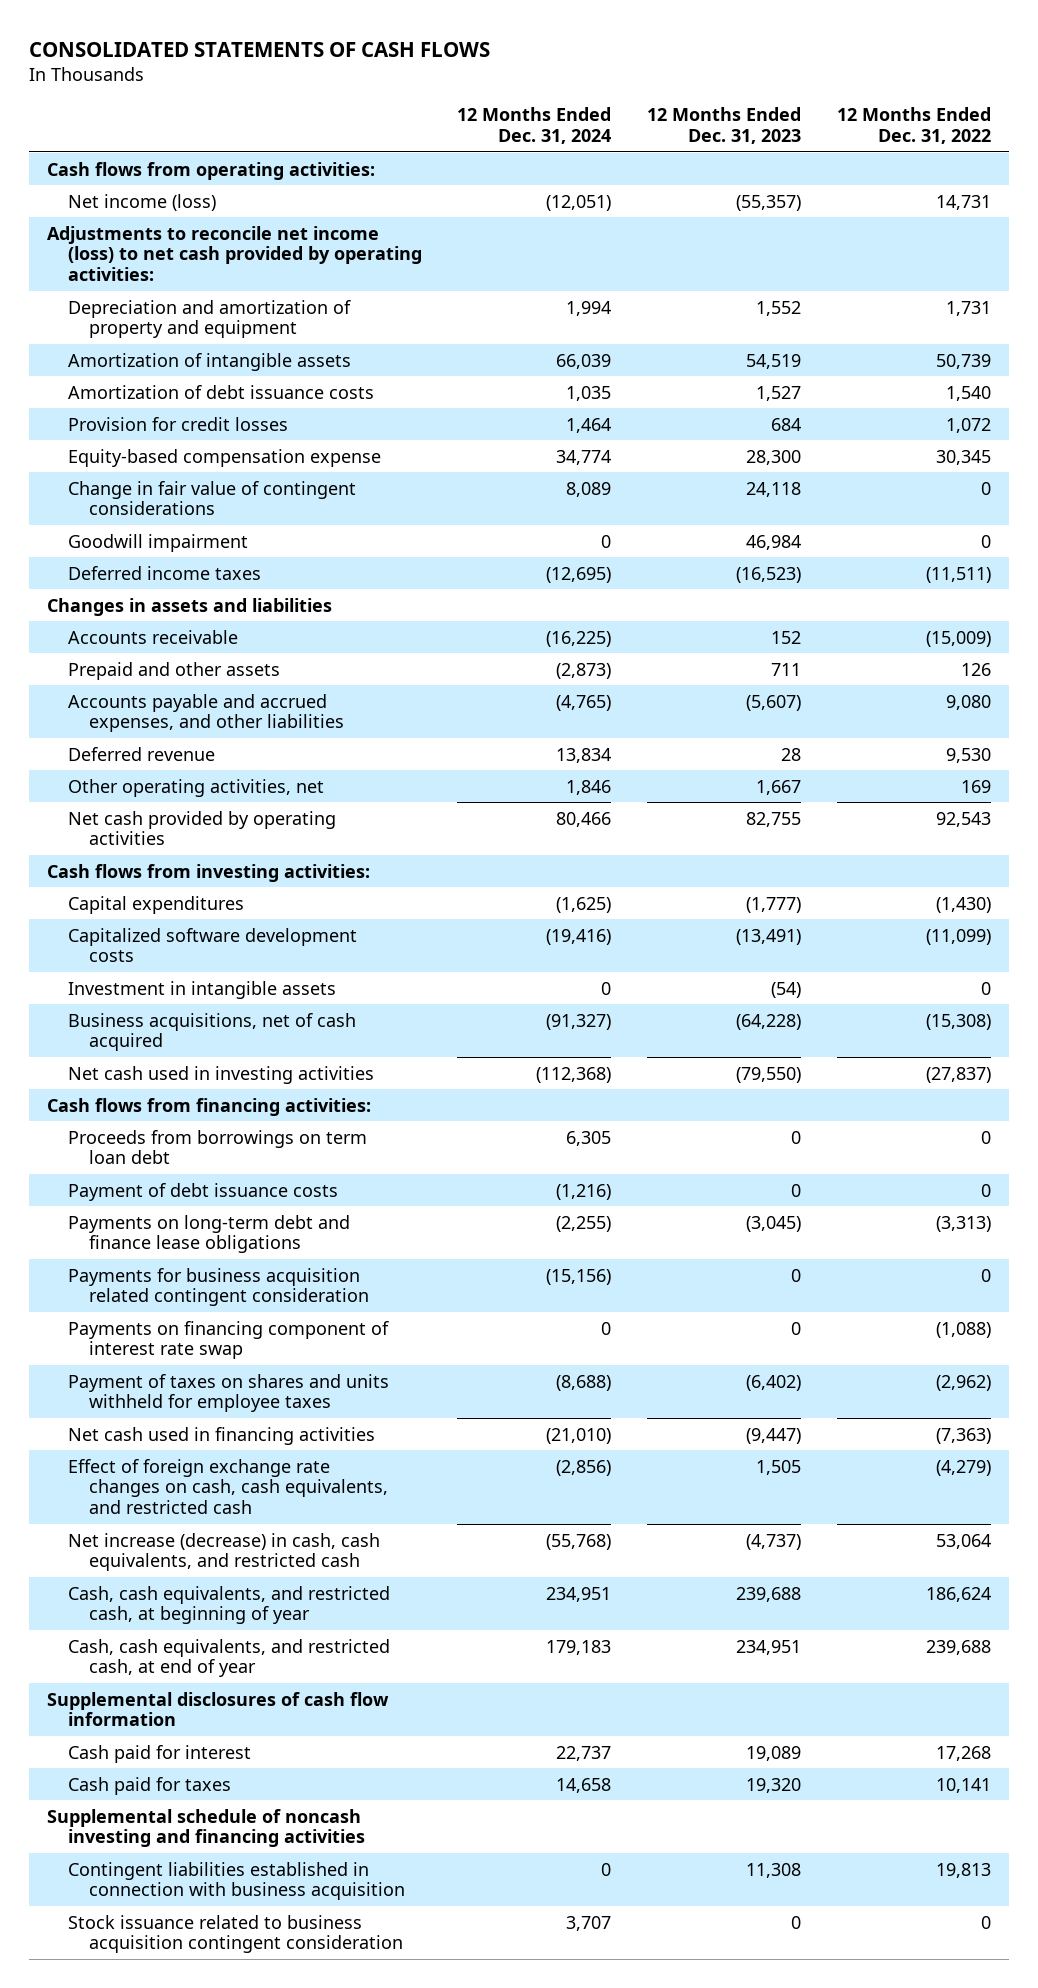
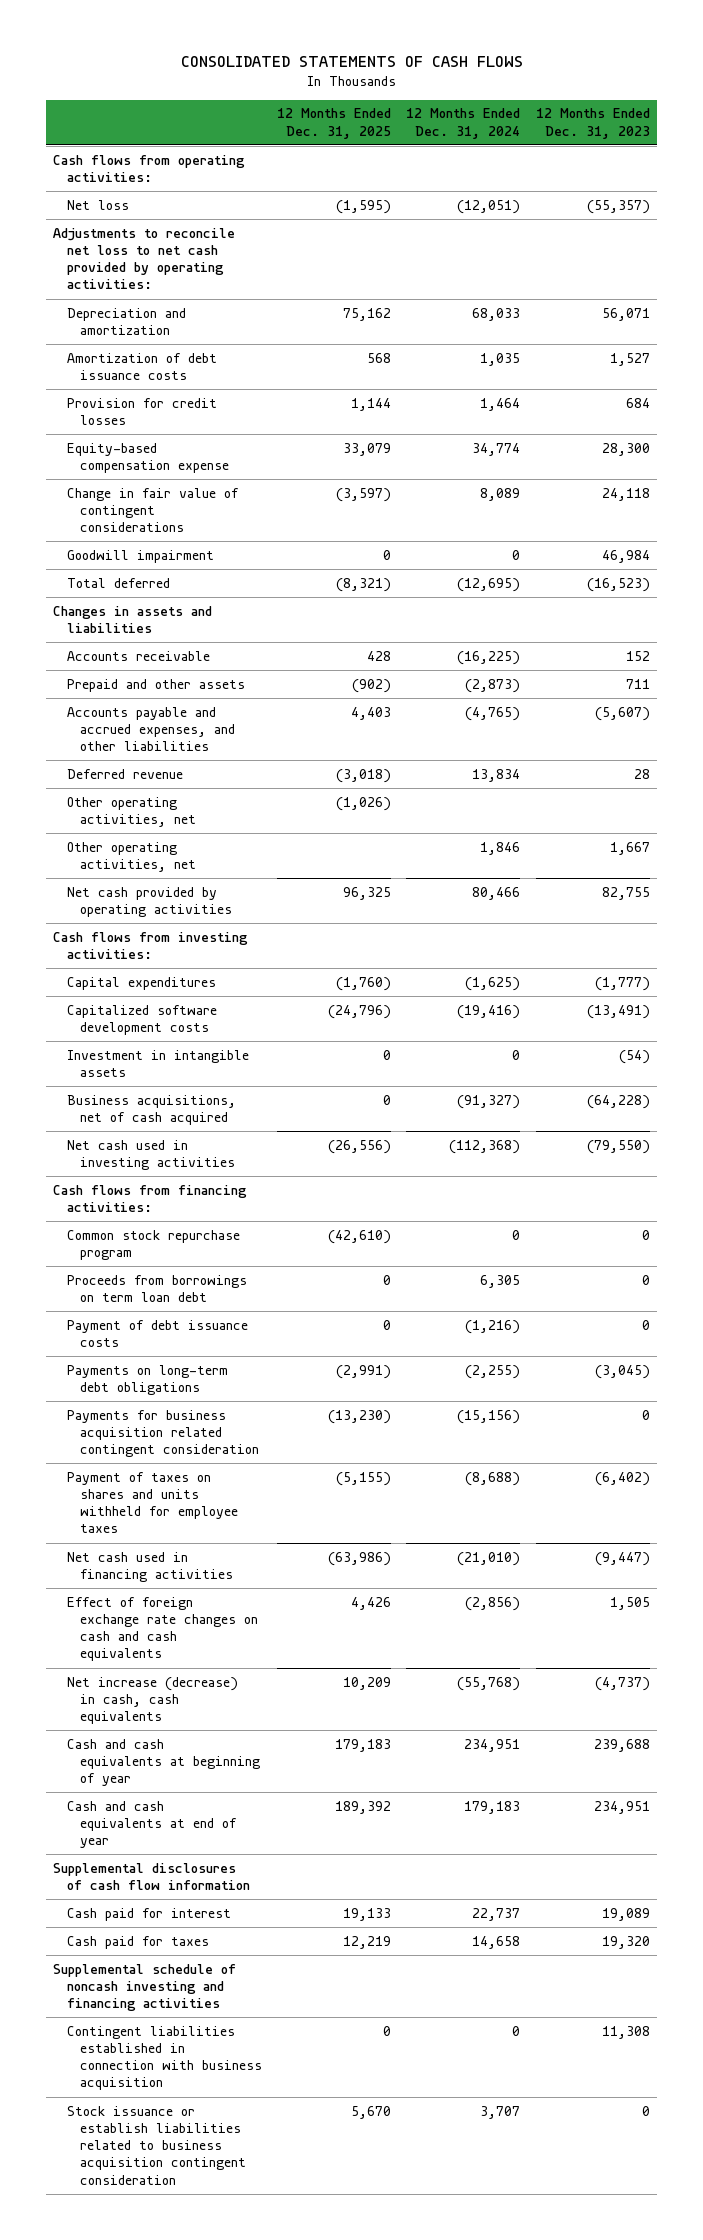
- | 12 Months Ended Dec. 31, 2024 | 12 Months Ended Dec. 31, 2023 | 12 Months Ended Dec. 31, 2022
+ | 12 Months Ended Dec. 31, 2025 | 12 Months Ended Dec. 31, 2024 | 12 Months Ended Dec. 31, 2023
- Net income (loss) | (12,051) | (55,357) | 14,731
- Adjustments to reconcile net income (loss) to net cash provided by operating activities:
- Depreciation and amortization of property and equipment | 1,994 | 1,552 | 1,731
- Amortization of intangible assets | 66,039 | 54,519 | 50,739
+ Net loss | (1,595) | (12,051) | (55,357)
+ Adjustments to reconcile net loss to net cash provided by operating activities:
+ Depreciation and amortization | 75,162 | 68,033 | 56,071
- Deferred income taxes | (12,695) | (16,523) | (11,511)
+ Total deferred | (8,321) | (12,695) | (16,523)
+ Other operating activities, net | (1,026) | |
+ Common stock repurchase program | (42,610) | 0 | 0
- Payments on long-term debt and finance lease obligations | (2,255) | (3,045) | (3,313)
+ Payments on long-term debt obligations | (2,991) | (2,255) | (3,045)
- Payments on financing component of interest rate swap | 0 | 0 | (1,088)
- Effect of foreign exchange rate changes on cash, cash equivalents, and restricted cash | (2,856) | 1,505 | (4,279)
- Net increase (decrease) in cash, cash equivalents, and restricted cash | (55,768) | (4,737) | 53,064
- Cash, cash equivalents, and restricted cash, at beginning of year | 234,951 | 239,688 | 186,624
- Cash, cash equivalents, and restricted cash, at end of year | 179,183 | 234,951 | 239,688
+ Effect of foreign exchange rate changes on cash and cash equivalents | 4,426 | (2,856) | 1,505
+ Net increase (decrease) in cash, cash equivalents | 10,209 | (55,768) | (4,737)
+ Cash and cash equivalents at beginning of year | 179,183 | 234,951 | 239,688
+ Cash and cash equivalents at end of year | 189,392 | 179,183 | 234,951
- Stock issuance related to business acquisition contingent consideration | 3,707 | 0 | 0
+ Stock issuance or establish liabilities related to business acquisition contingent consideration | 5,670 | 3,707 | 0

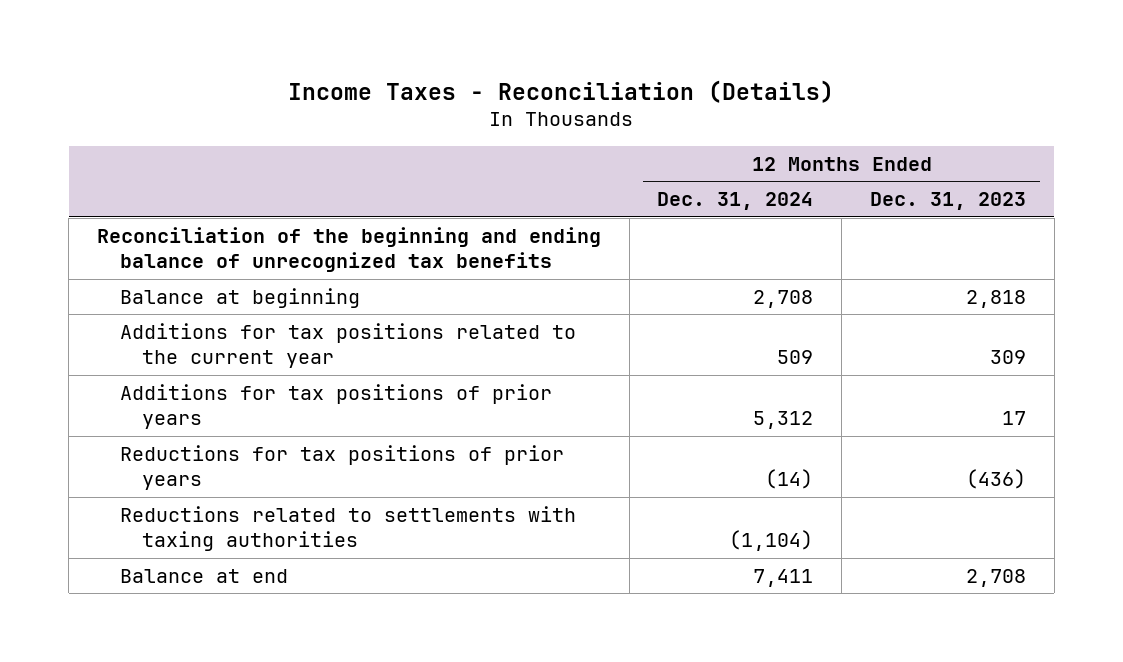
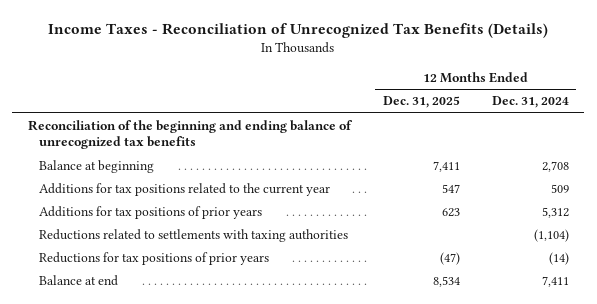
- Income Taxes - Reconciliation (Details)
+ Income Taxes - Reconciliation of Unrecognized Tax Benefits (Details)
- | 12 Months Ended Dec. 31, 2024 | 12 Months Ended Dec. 31, 2023
+ | 12 Months Ended Dec. 31, 2025 | 12 Months Ended Dec. 31, 2024
moved down: Reductions for tax positions of prior years | (47) | (14)

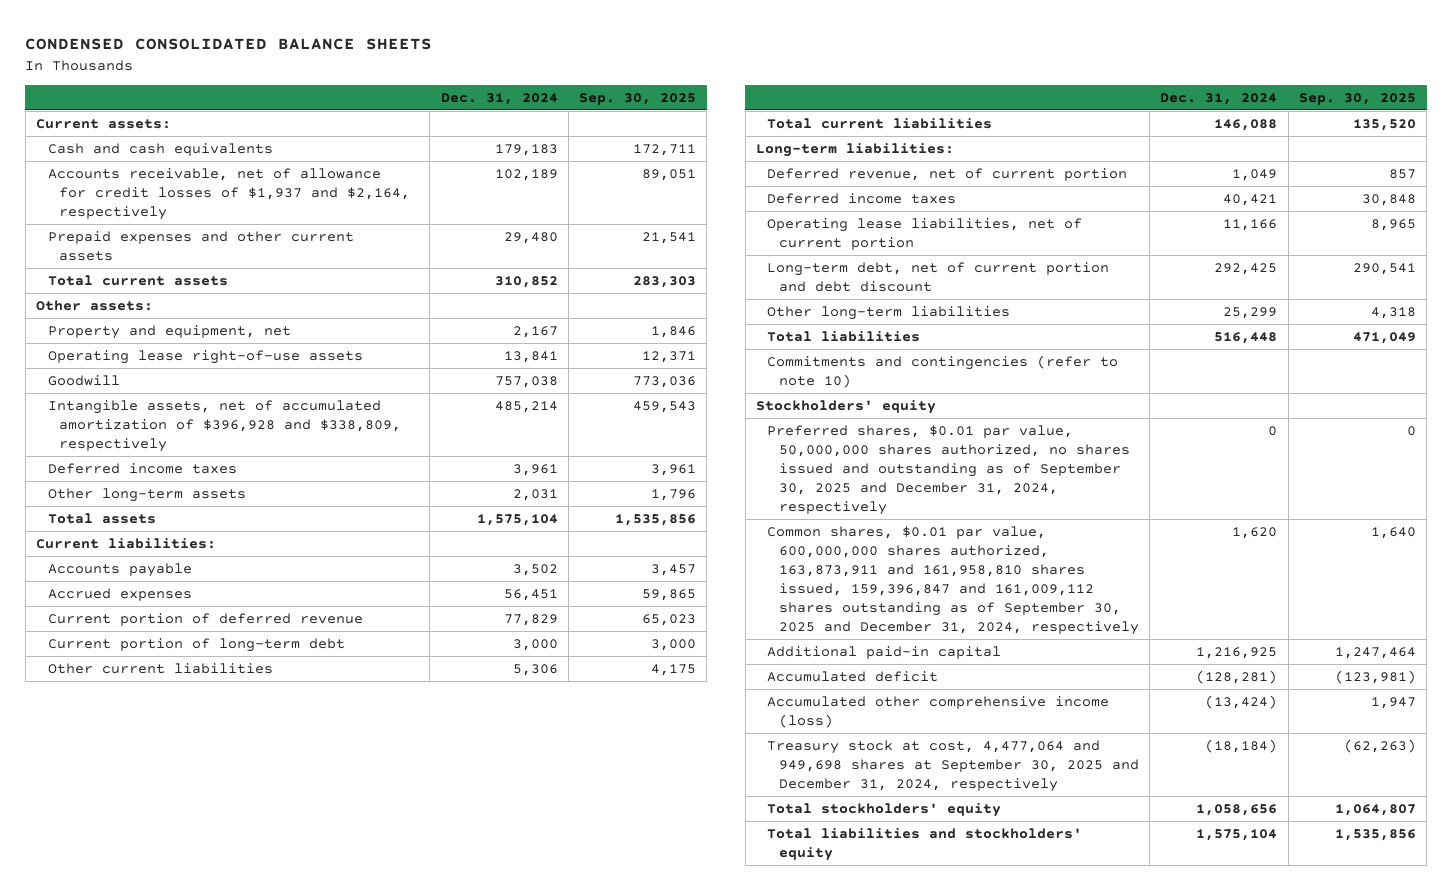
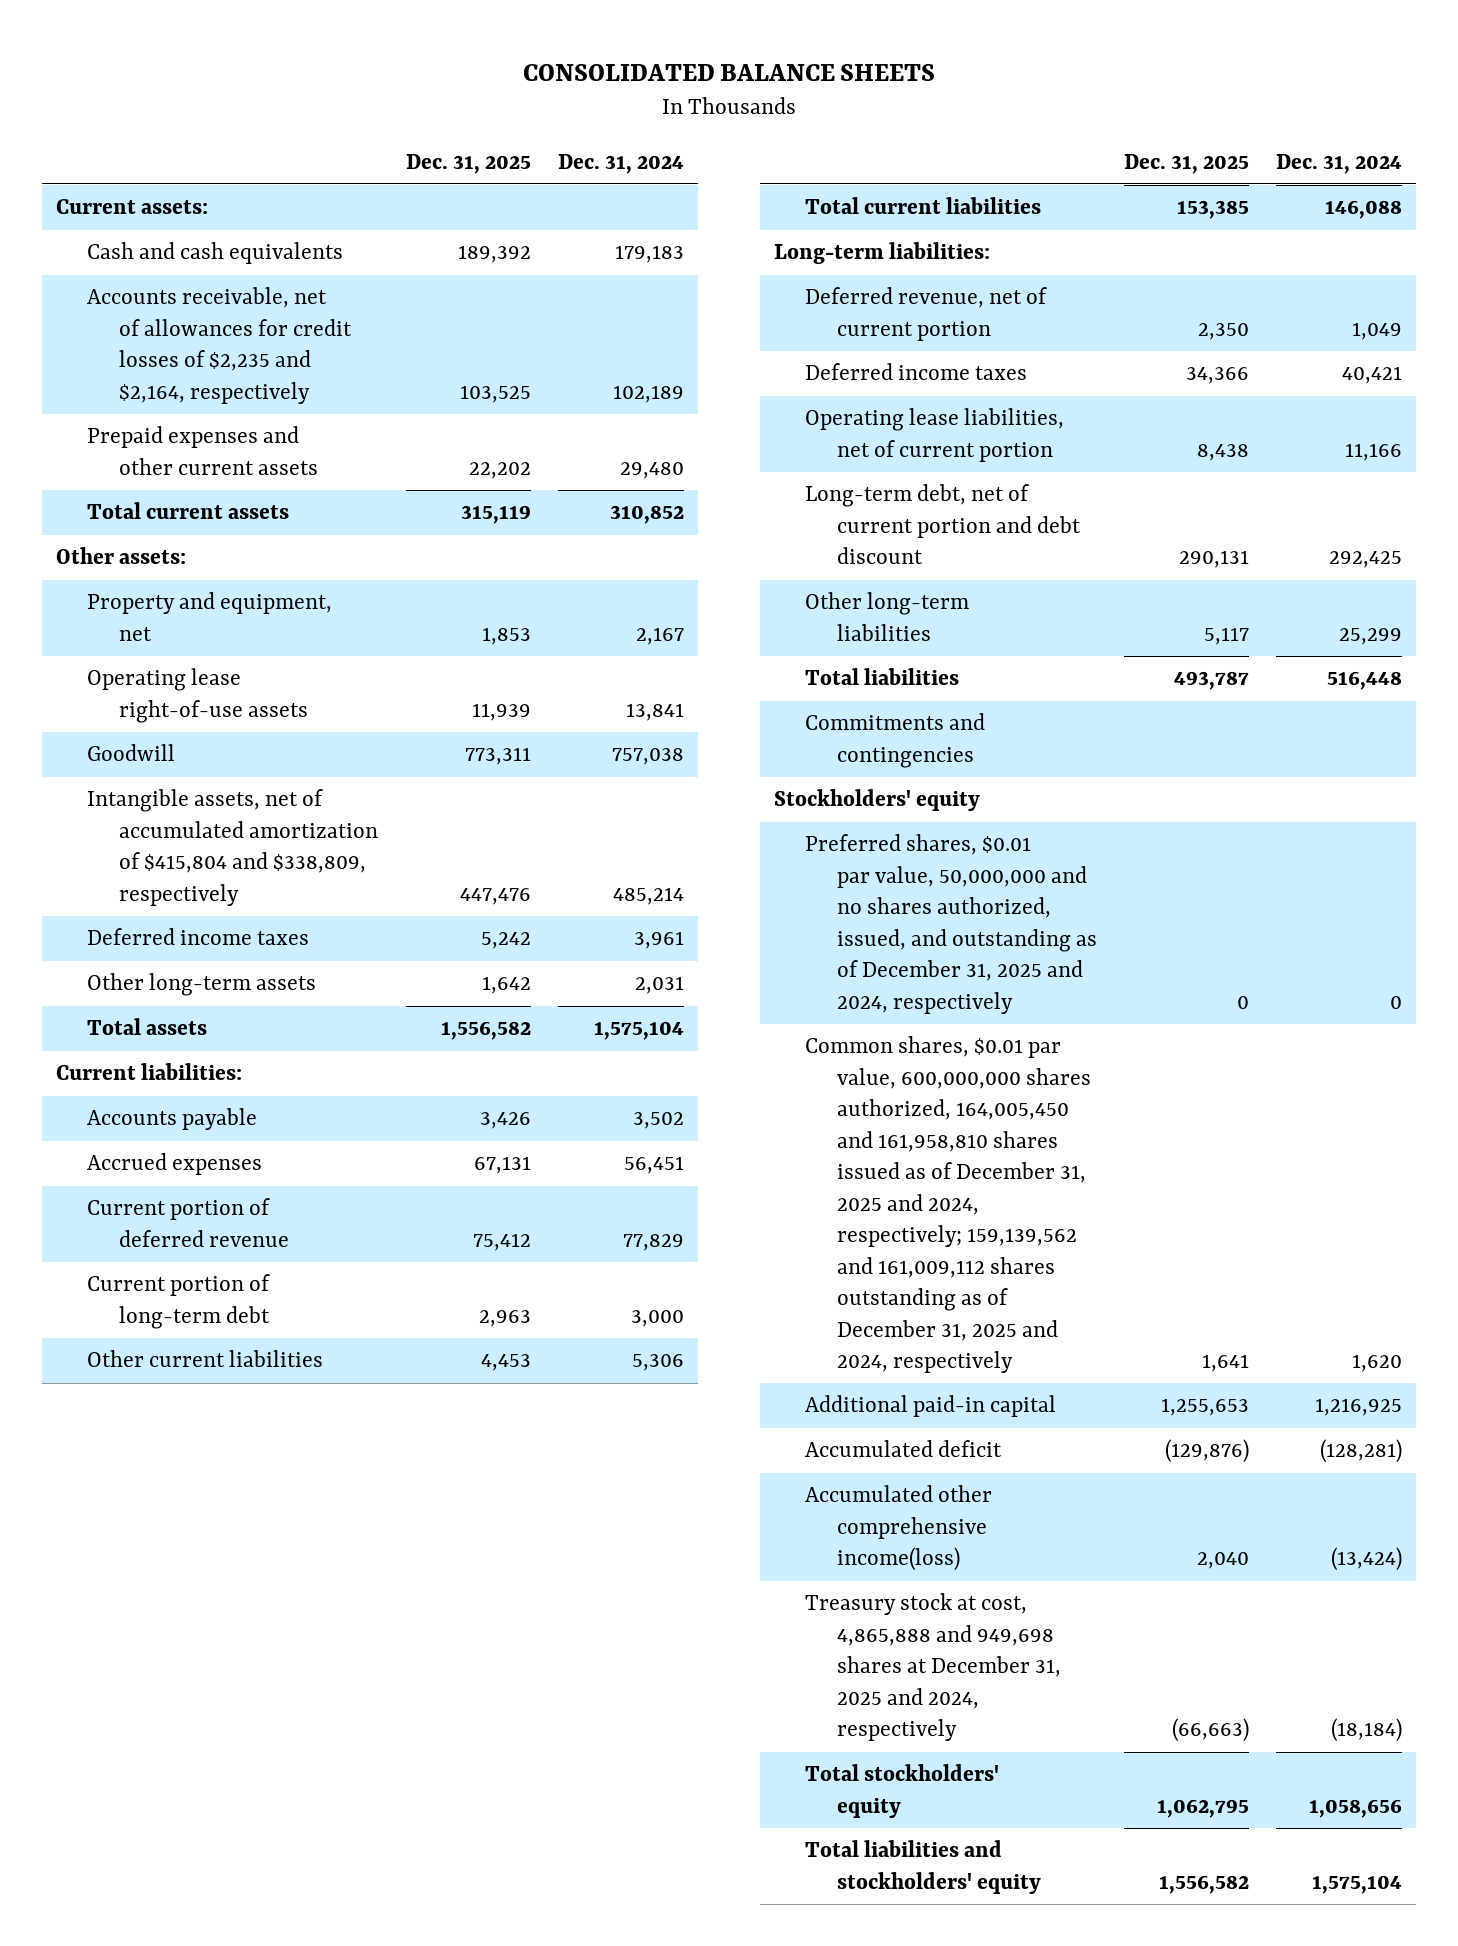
- CONDENSED CONSOLIDATED BALANCE SHEETS
+ CONSOLIDATED BALANCE SHEETS
- | Dec. 31, 2024 | Sep. 30, 2025
+ | Dec. 31, 2025 | Dec. 31, 2024
- Accounts receivable, net of allowance for credit losses of $1,937 and $2,164, respectively | 102,189 | 89,051
+ Accounts receivable, net of allowances for credit losses of $2,235 and $2,164, respectively | 103,525 | 102,189
- Intangible assets, net of accumulated amortization of $396,928 and $338,809, respectively | 485,214 | 459,543
+ Intangible assets, net of accumulated amortization of $415,804 and $338,809, respectively | 447,476 | 485,214
- Commitments and contingencies (refer to note 10)
+ Commitments and contingencies
- Preferred shares, $0.01 par value, 50,000,000 shares authorized, no shares issued and outstanding as of September 30, 2025 and December 31, 2024, respectively | 0 | 0
- Common shares, $0.01 par value, 600,000,000 shares authorized, 163,873,911 and 161,958,810 shares issued, 159,396,847 and 161,009,112 shares outstanding as of September 30, 2025 and December 31, 2024, respectively | 1,620 | 1,640
+ Preferred shares, $0.01 par value, 50,000,000 and no shares authorized, issued, and outstanding as of December 31, 2025 and 2024, respectively | 0 | 0
+ Common shares, $0.01 par value, 600,000,000 shares authorized, 164,005,450 and 161,958,810 shares issued as of December 31, 2025 and 2024, respectively; 159,139,562 and 161,009,112 shares outstanding as of December 31, 2025 and 2024, respectively | 1,641 | 1,620
- Accumulated other comprehensive income (loss) | (13,424) | 1,947
- Treasury stock at cost, 4,477,064 and 949,698 shares at September 30, 2025 and December 31, 2024, respectively | (18,184) | (62,263)
+ Accumulated other comprehensive income(loss) | 2,040 | (13,424)
+ Treasury stock at cost, 4,865,888 and 949,698 shares at December 31, 2025 and 2024, respectively | (66,663) | (18,184)

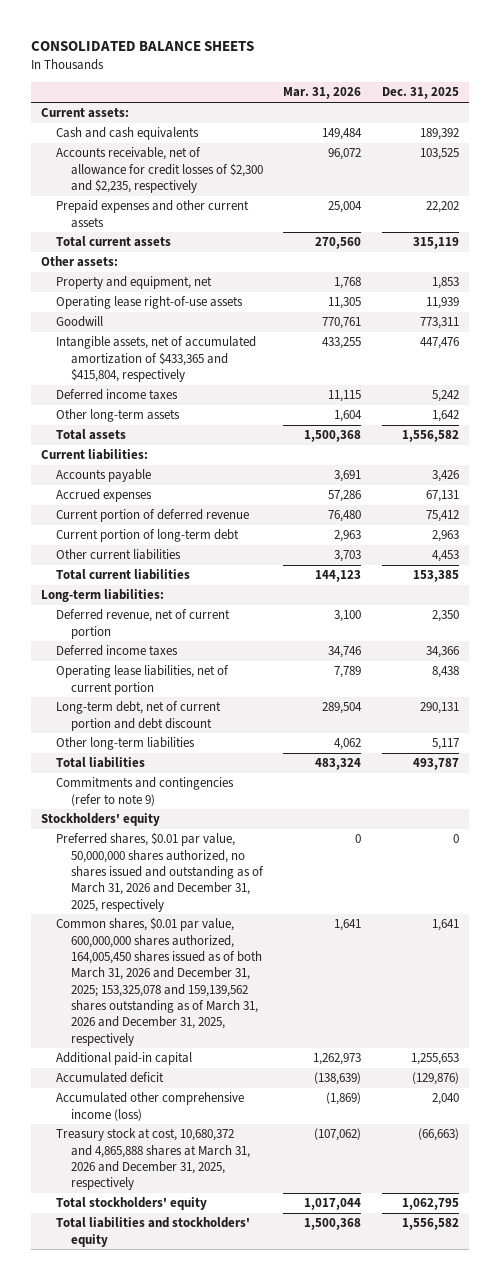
- | Dec. 31, 2025 | Dec. 31, 2024
+ | Mar. 31, 2026 | Dec. 31, 2025
- Accounts receivable, net of allowances for credit losses of $2,235 and $2,164, respectively | 103,525 | 102,189
+ Accounts receivable, net of allowance for credit losses of $2,300 and $2,235, respectively | 96,072 | 103,525
- Intangible assets, net of accumulated amortization of $415,804 and $338,809, respectively | 447,476 | 485,214
+ Intangible assets, net of accumulated amortization of $433,365 and $415,804, respectively | 433,255 | 447,476
- Commitments and contingencies
+ Commitments and contingencies (refer to note 9)
- Preferred shares, $0.01 par value, 50,000,000 and no shares authorized, issued, and outstanding as of December 31, 2025 and 2024, respectively | 0 | 0
- Common shares, $0.01 par value, 600,000,000 shares authorized, 164,005,450 and 161,958,810 shares issued as of December 31, 2025 and 2024, respectively; 159,139,562 and 161,009,112 shares outstanding as of December 31, 2025 and 2024, respectively | 1,641 | 1,620
+ Preferred shares, $0.01 par value, 50,000,000 shares authorized, no shares issued and outstanding as of March 31, 2026 and December 31, 2025, respectively | 0 | 0
+ Common shares, $0.01 par value, 600,000,000 shares authorized, 164,005,450 shares issued as of both March 31, 2026 and December 31, 2025; 153,325,078 and 159,139,562 shares outstanding as of March 31, 2026 and December 31, 2025, respectively | 1,641 | 1,641
- Accumulated other comprehensive income(loss) | 2,040 | (13,424)
- Treasury stock at cost, 4,865,888 and 949,698 shares at December 31, 2025 and 2024, respectively | (66,663) | (18,184)
+ Accumulated other comprehensive income (loss) | (1,869) | 2,040
+ Treasury stock at cost, 10,680,372 and 4,865,888 shares at March 31, 2026 and December 31, 2025, respectively | (107,062) | (66,663)

